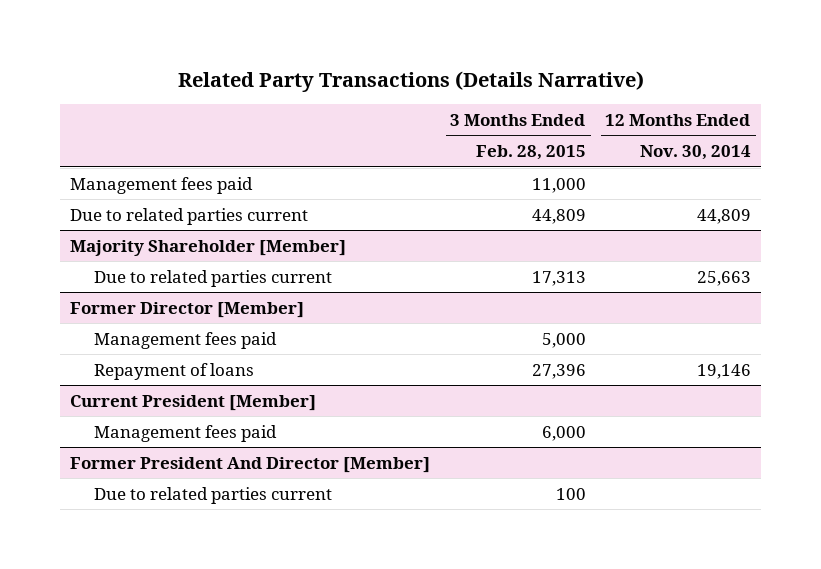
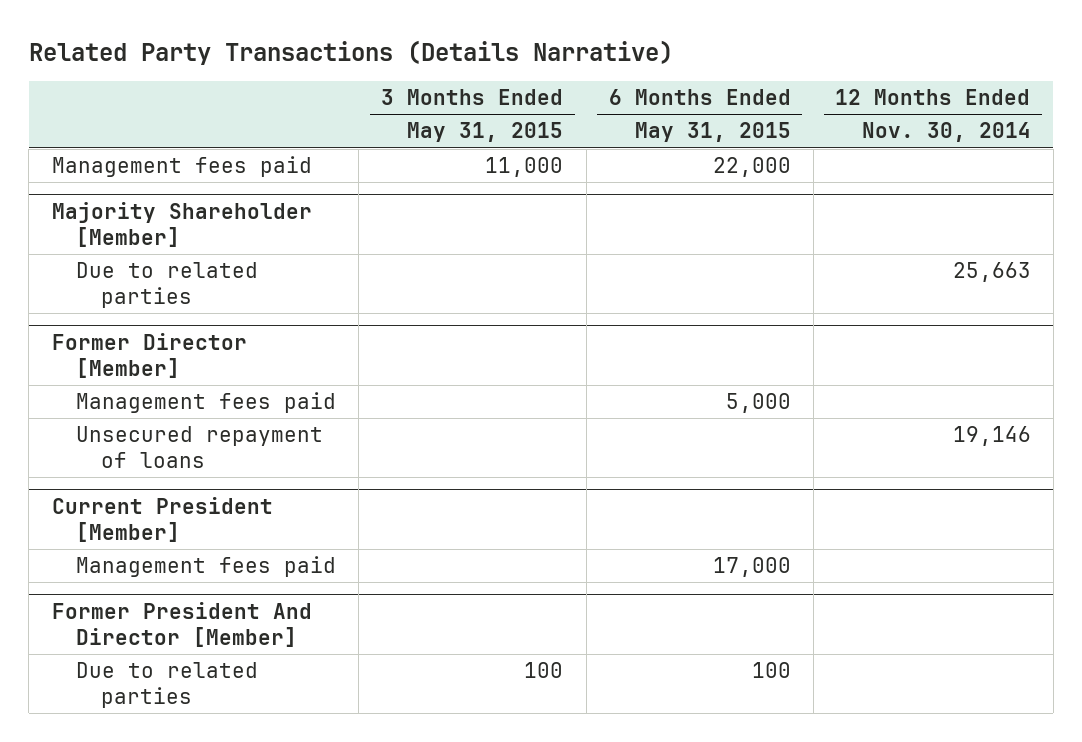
- | 3 Months Ended Feb. 28, 2015 | 12 Months Ended Nov. 30, 2014
+ | 3 Months Ended May 31, 2015 | 6 Months Ended May 31, 2015 | 12 Months Ended Nov. 30, 2014
- Due to related parties current | 44,809 | 44,809
@ Majority Shareholder [Member]
- Due to related parties current | 17,313 | 25,663
+ Due to related parties | | | 25,663
@ Former Director [Member]
- Repayment of loans | 27,396 | 19,146
+ Unsecured repayment of loans | | | 19,146
@ Former President And Director [Member]
- Due to related parties current | 100 |
+ Due to related parties | 100 | 100 |

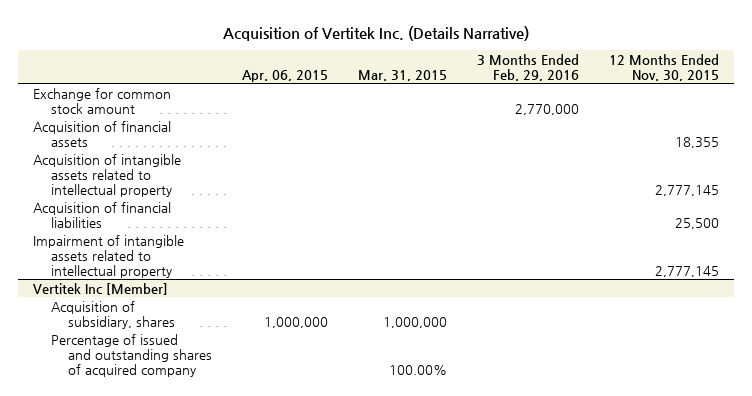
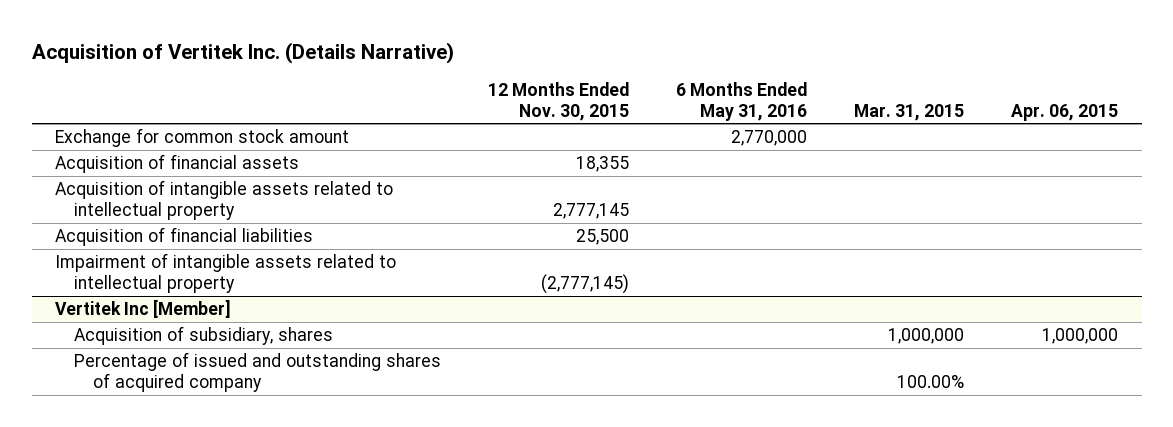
- | Apr. 06, 2015 | Mar. 31, 2015 | 3 Months Ended Feb. 29, 2016 | 12 Months Ended Nov. 30, 2015
+ | 12 Months Ended Nov. 30, 2015 | 6 Months Ended May 31, 2016 | Mar. 31, 2015 | Apr. 06, 2015
- Impairment of intangible assets related to intellectual property | | | | 2,777,145
+ Impairment of intangible assets related to intellectual property | (2,777,145) | | |

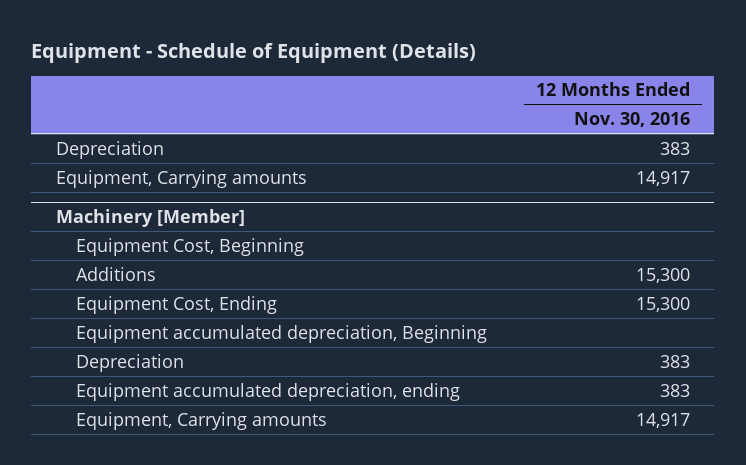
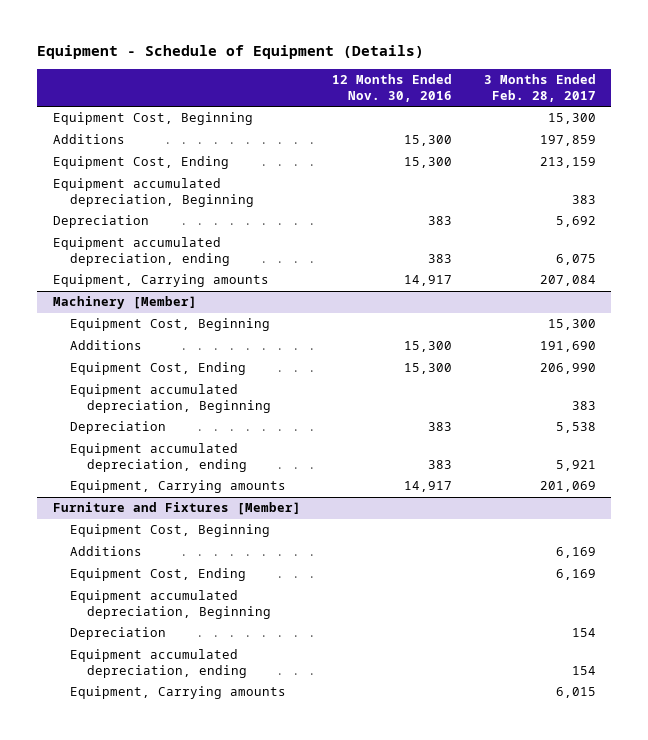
- | 12 Months Ended Nov. 30, 2016
+ | 12 Months Ended Nov. 30, 2016 | 3 Months Ended Feb. 28, 2017
+ Equipment Cost, Beginning | | 15,300
+ Additions | 15,300 | 197,859
+ Equipment Cost, Ending | 15,300 | 213,159
+ Equipment accumulated depreciation, Beginning | | 383
+ Equipment accumulated depreciation, ending | 383 | 6,075
+ Furniture and Fixtures [Member]
+ Equipment Cost, Beginning
+ Additions | | 6,169
+ Equipment Cost, Ending | | 6,169
+ Equipment accumulated depreciation, Beginning
+ Depreciation | | 154
+ Equipment accumulated depreciation, ending | | 154
+ Equipment, Carrying amounts | | 6,015

